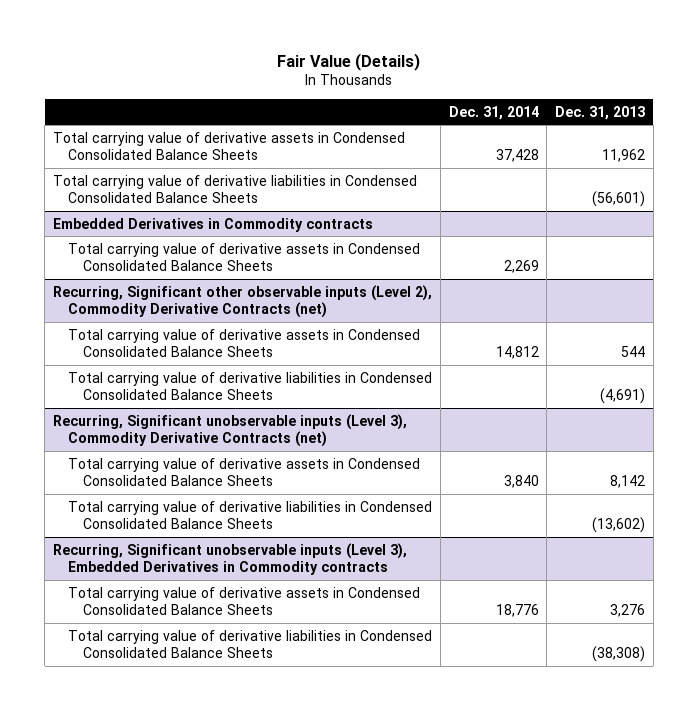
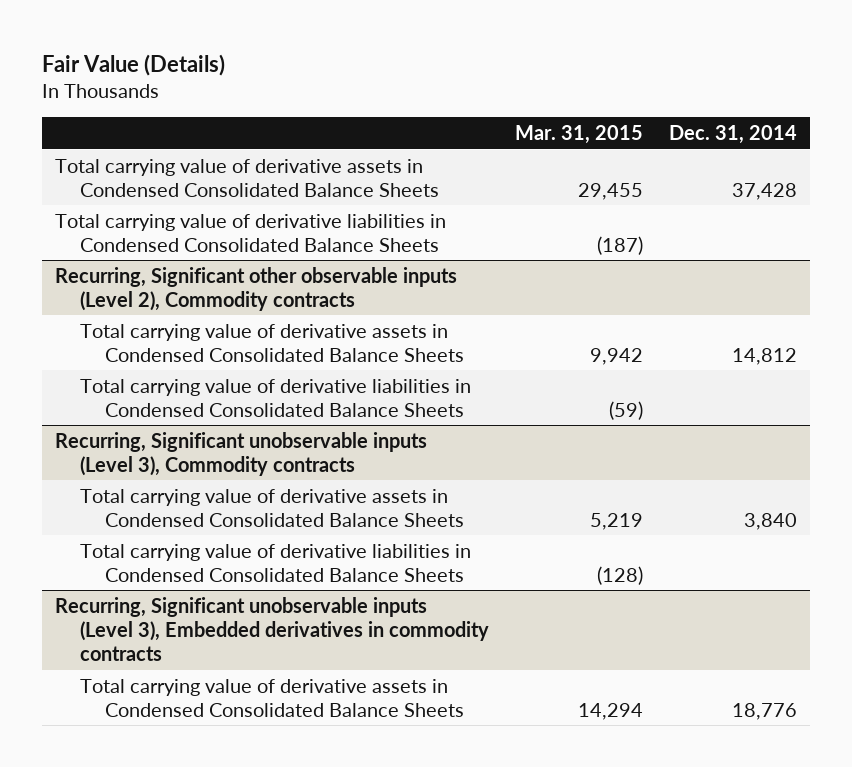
- | Dec. 31, 2014 | Dec. 31, 2013
+ | Mar. 31, 2015 | Dec. 31, 2014
- Embedded Derivatives in Commodity contracts
- Total carrying value of derivative assets in Condensed Consolidated Balance Sheets | 2,269 |
- Recurring, Significant other observable inputs (Level 2), Commodity Derivative Contracts (net)
+ Recurring, Significant other observable inputs (Level 2), Commodity contracts
- Recurring, Significant unobservable inputs (Level 3), Commodity Derivative Contracts (net)
+ Recurring, Significant unobservable inputs (Level 3), Commodity contracts
- Recurring, Significant unobservable inputs (Level 3), Embedded Derivatives in Commodity contracts
+ Recurring, Significant unobservable inputs (Level 3), Embedded derivatives in commodity contracts
- Total carrying value of derivative liabilities in Condensed Consolidated Balance Sheets | | (38,308)

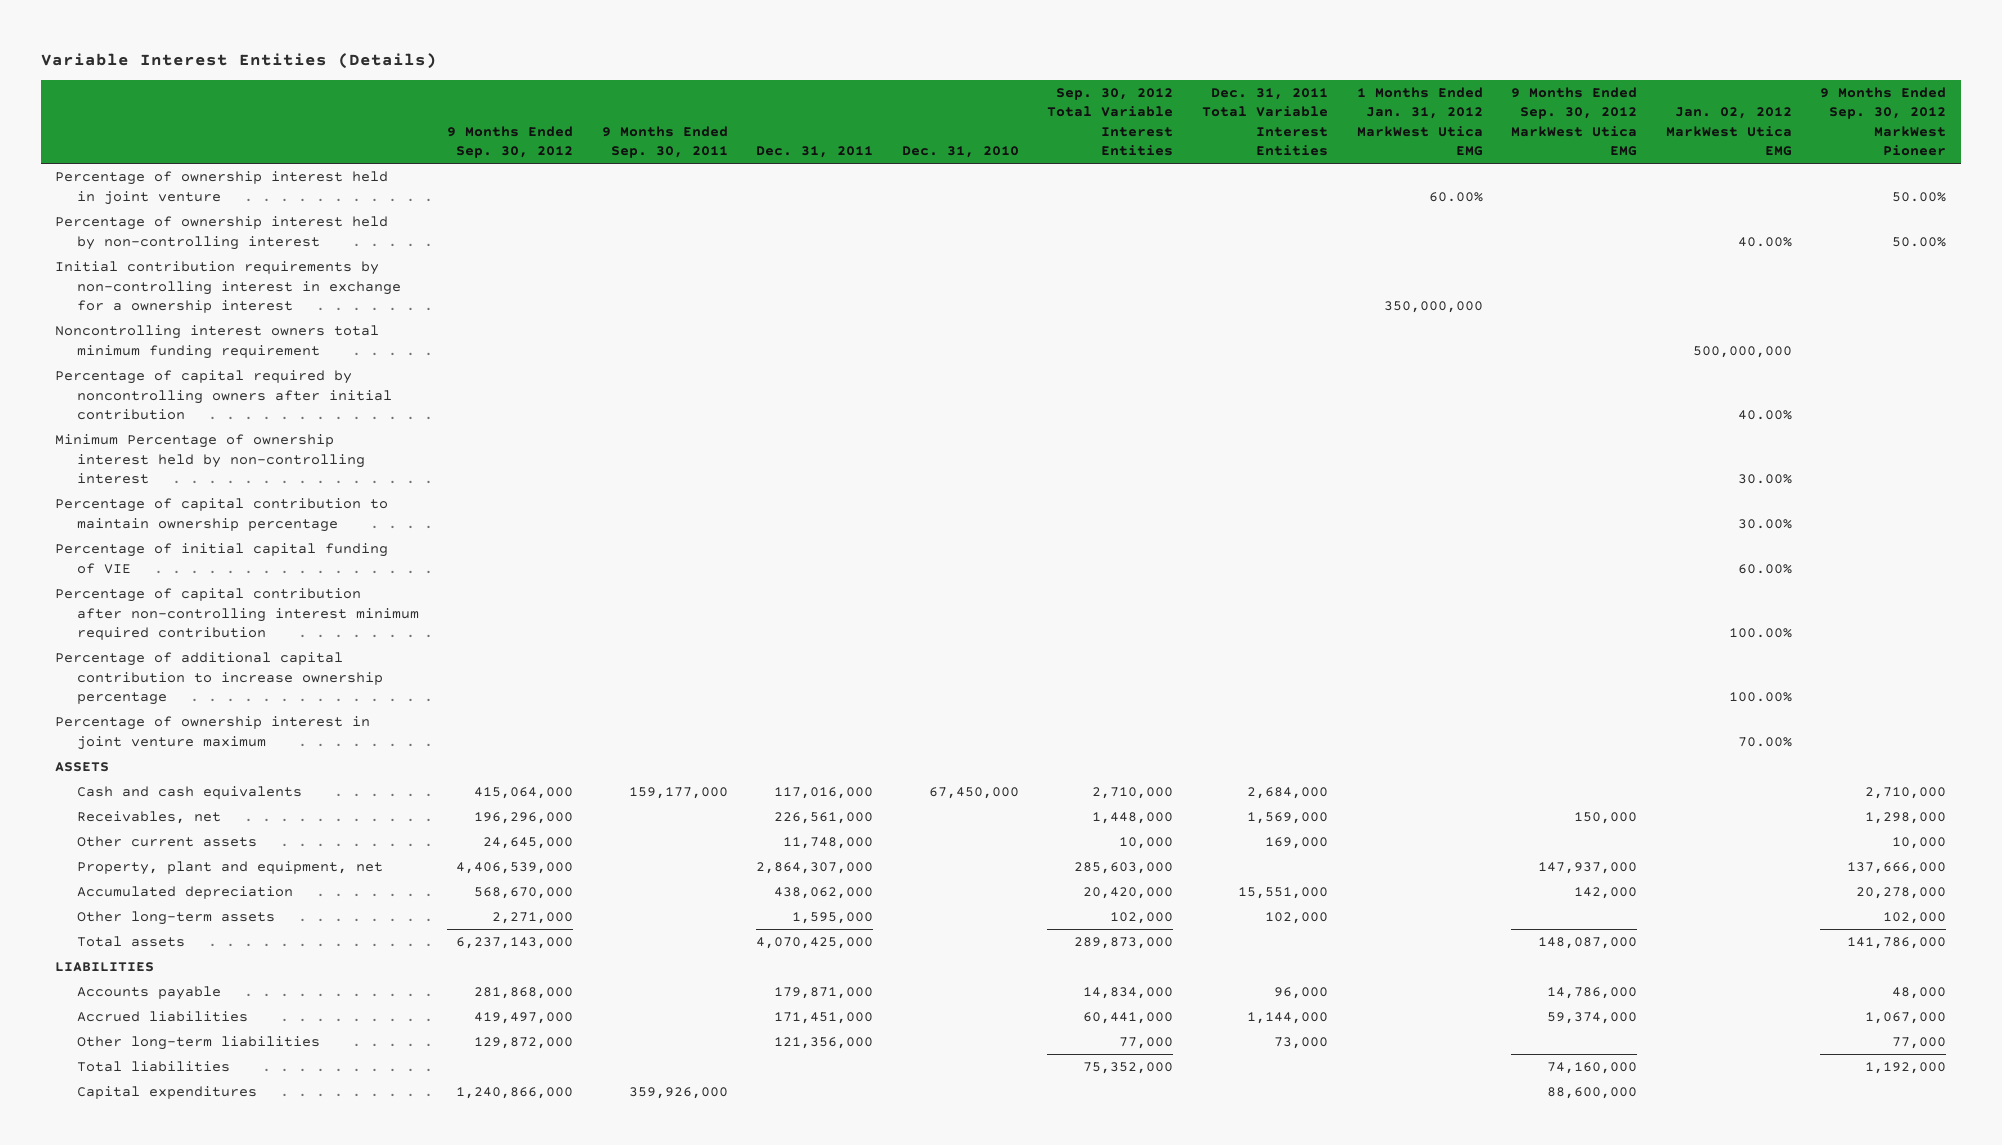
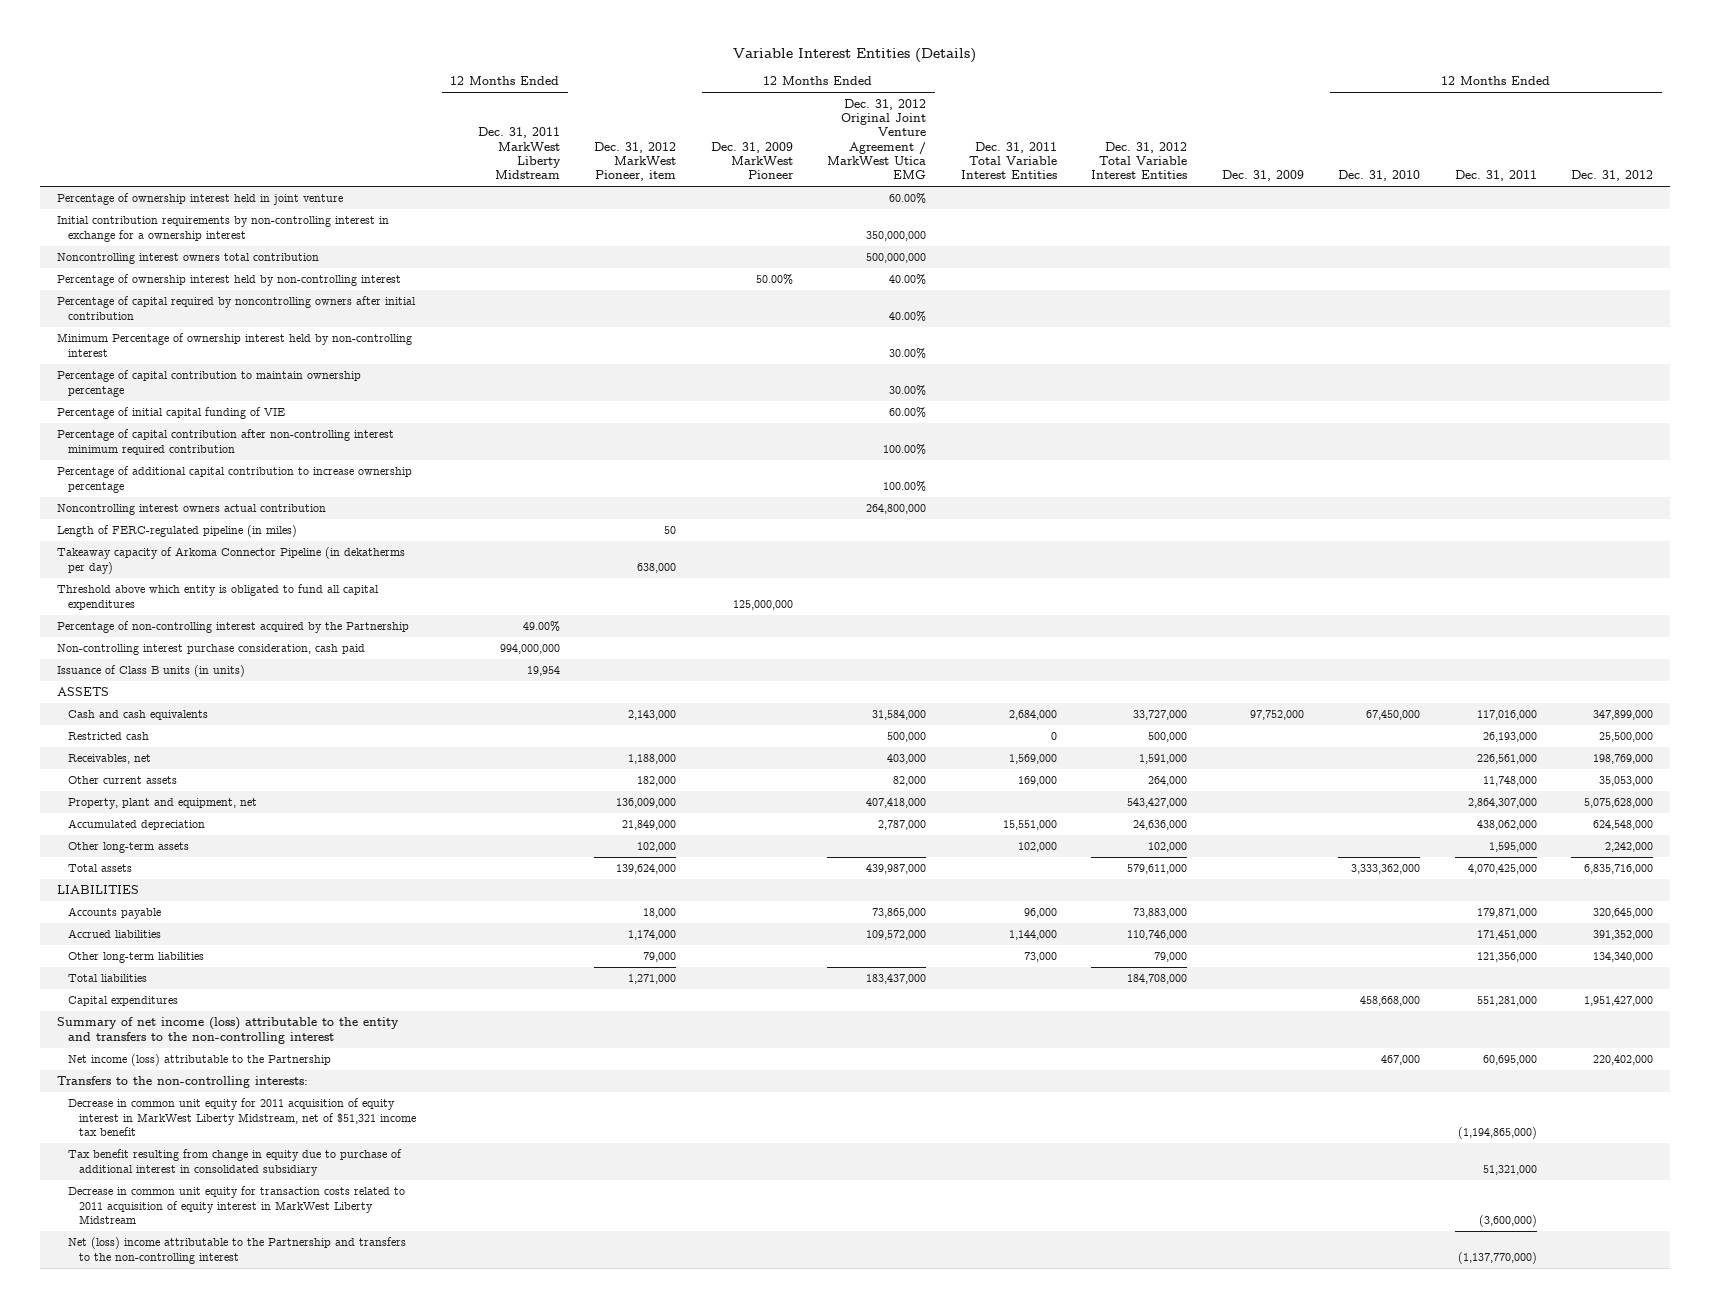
- | 9 Months Ended Sep. 30, 2012 | 9 Months Ended Sep. 30, 2011 | Dec. 31, 2011 | Dec. 31, 2010 | Sep. 30, 2012 Total Variable Interest Entities | Dec. 31, 2011 Total Variable Interest Entities | 1 Months Ended Jan. 31, 2012 MarkWest Utica EMG | 9 Months Ended Sep. 30, 2012 MarkWest Utica EMG | Jan. 02, 2012 MarkWest Utica EMG | 9 Months Ended Sep. 30, 2012 MarkWest Pioneer
+ | 12 Months Ended Dec. 31, 2011 MarkWest Liberty Midstream | Dec. 31, 2012 MarkWest Pioneer, item | 12 Months Ended Dec. 31, 2009 MarkWest Pioneer | 12 Months Ended Dec. 31, 2012 Original Joint Venture Agreement / MarkWest Utica EMG | Dec. 31, 2011 Total Variable Interest Entities | Dec. 31, 2012 Total Variable Interest Entities | Dec. 31, 2009 | 12 Months Ended Dec. 31, 2010 | 12 Months Ended Dec. 31, 2011 | 12 Months Ended Dec. 31, 2012
- Noncontrolling interest owners total minimum funding requirement | | | | | | | | | 500,000,000 |
+ Noncontrolling interest owners total contribution | | | | 500,000,000 | | | | | |
moved down: Percentage of ownership interest held by non-controlling interest | | | 50.00% | 40.00% | | | | | |
- Percentage of ownership interest in joint venture maximum | | | | | | | | | 70.00% |
+ Noncontrolling interest owners actual contribution | | | | 264,800,000 | | | | | |
+ Length of FERC-regulated pipeline (in miles) | | 50 | | | | | | | |
+ Takeaway capacity of Arkoma Connector Pipeline (in dekatherms per day) | | 638,000 | | | | | | | |
+ Threshold above which entity is obligated to fund all capital expenditures | | | 125,000,000 | | | | | | |
+ Percentage of non-controlling interest acquired by the Partnership | 49.00% | | | | | | | | |
+ Non-controlling interest purchase consideration, cash paid | 994,000,000 | | | | | | | | |
+ Issuance of Class B units (in units) | 19,954 | | | | | | | | |
+ Restricted cash | | | | 500,000 | 0 | 500,000 | | | 26,193,000 | 25,500,000
+ Summary of net income (loss) attributable to the entity and transfers to the non-controlling interest
+ Net income (loss) attributable to the Partnership | | | | | | | | 467,000 | 60,695,000 | 220,402,000
+ Transfers to the non-controlling interests:
+ Decrease in common unit equity for 2011 acquisition of equity interest in MarkWest Liberty Midstream, net of $51,321 income tax benefit | | | | | | | | | (1,194,865,000) |
+ Tax benefit resulting from change in equity due to purchase of additional interest in consolidated subsidiary | | | | | | | | | 51,321,000 |
+ Decrease in common unit equity for transaction costs related to 2011 acquisition of equity interest in MarkWest Liberty Midstream | | | | | | | | | (3,600,000) |
+ Net (loss) income attributable to the Partnership and transfers to the non-controlling interest | | | | | | | | | (1,137,770,000) |

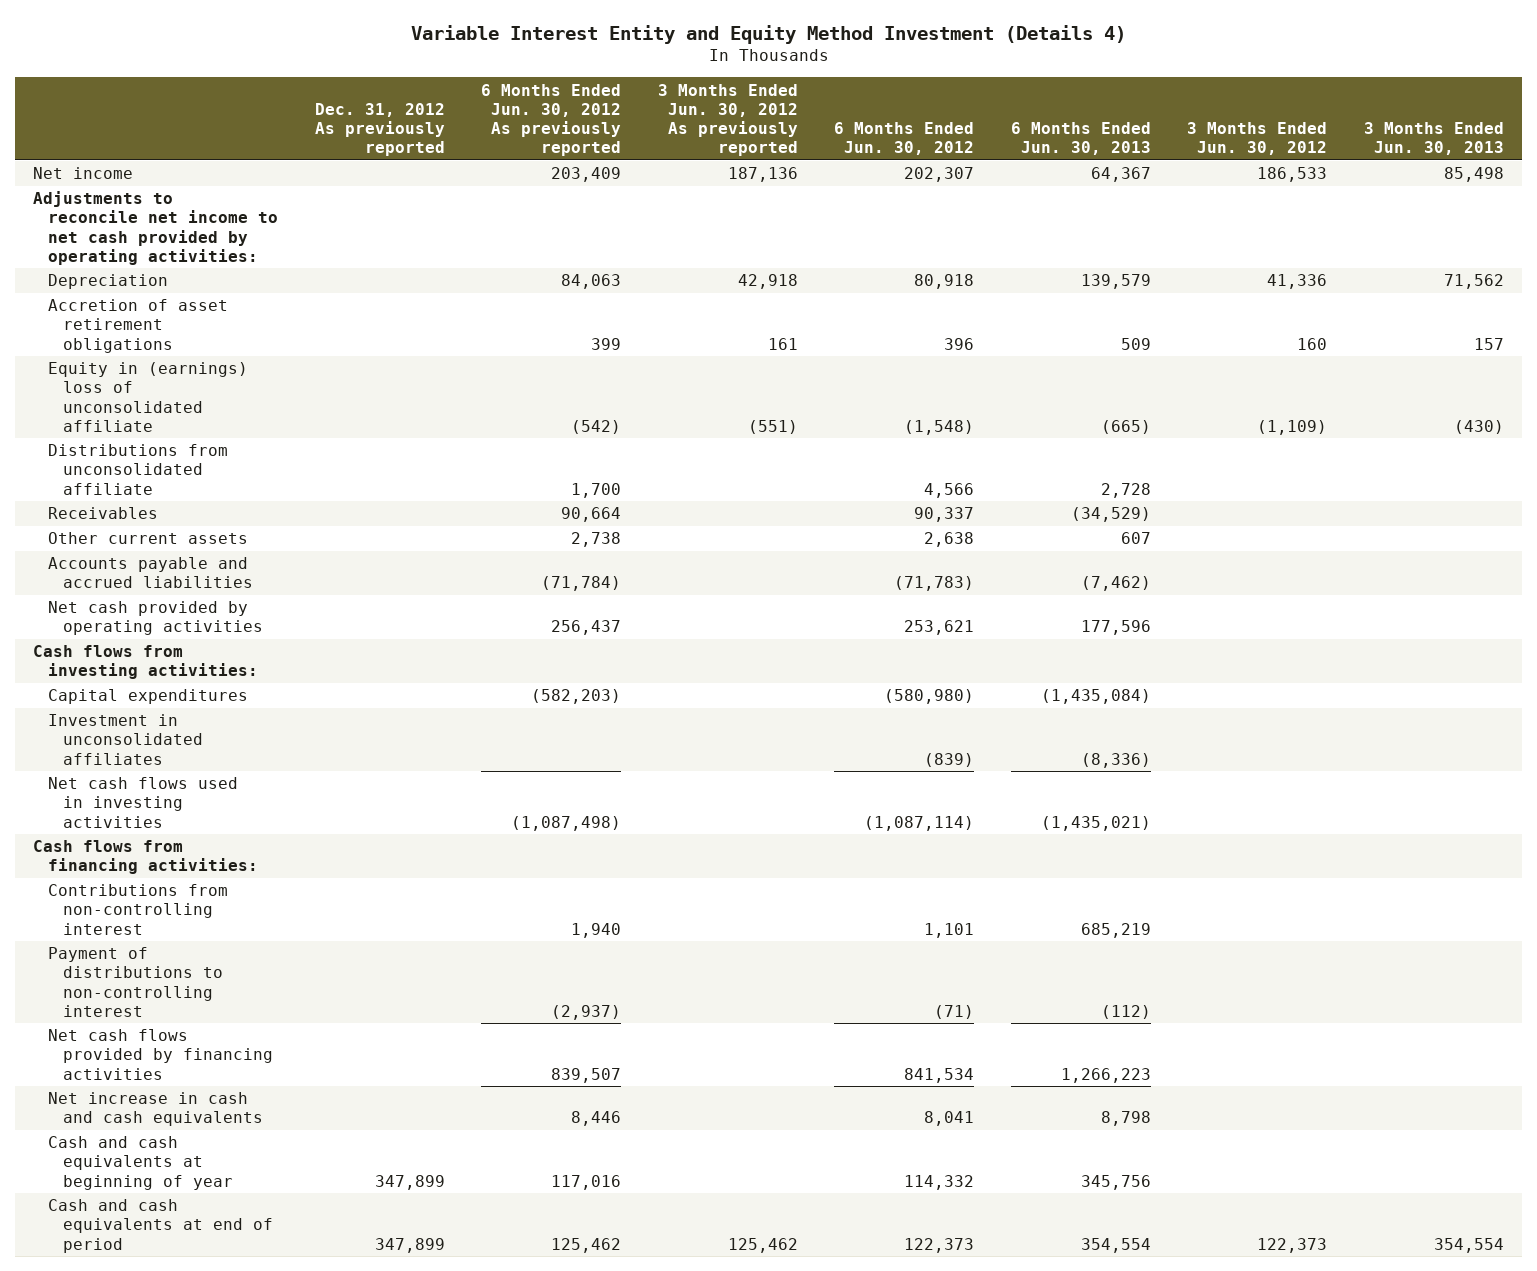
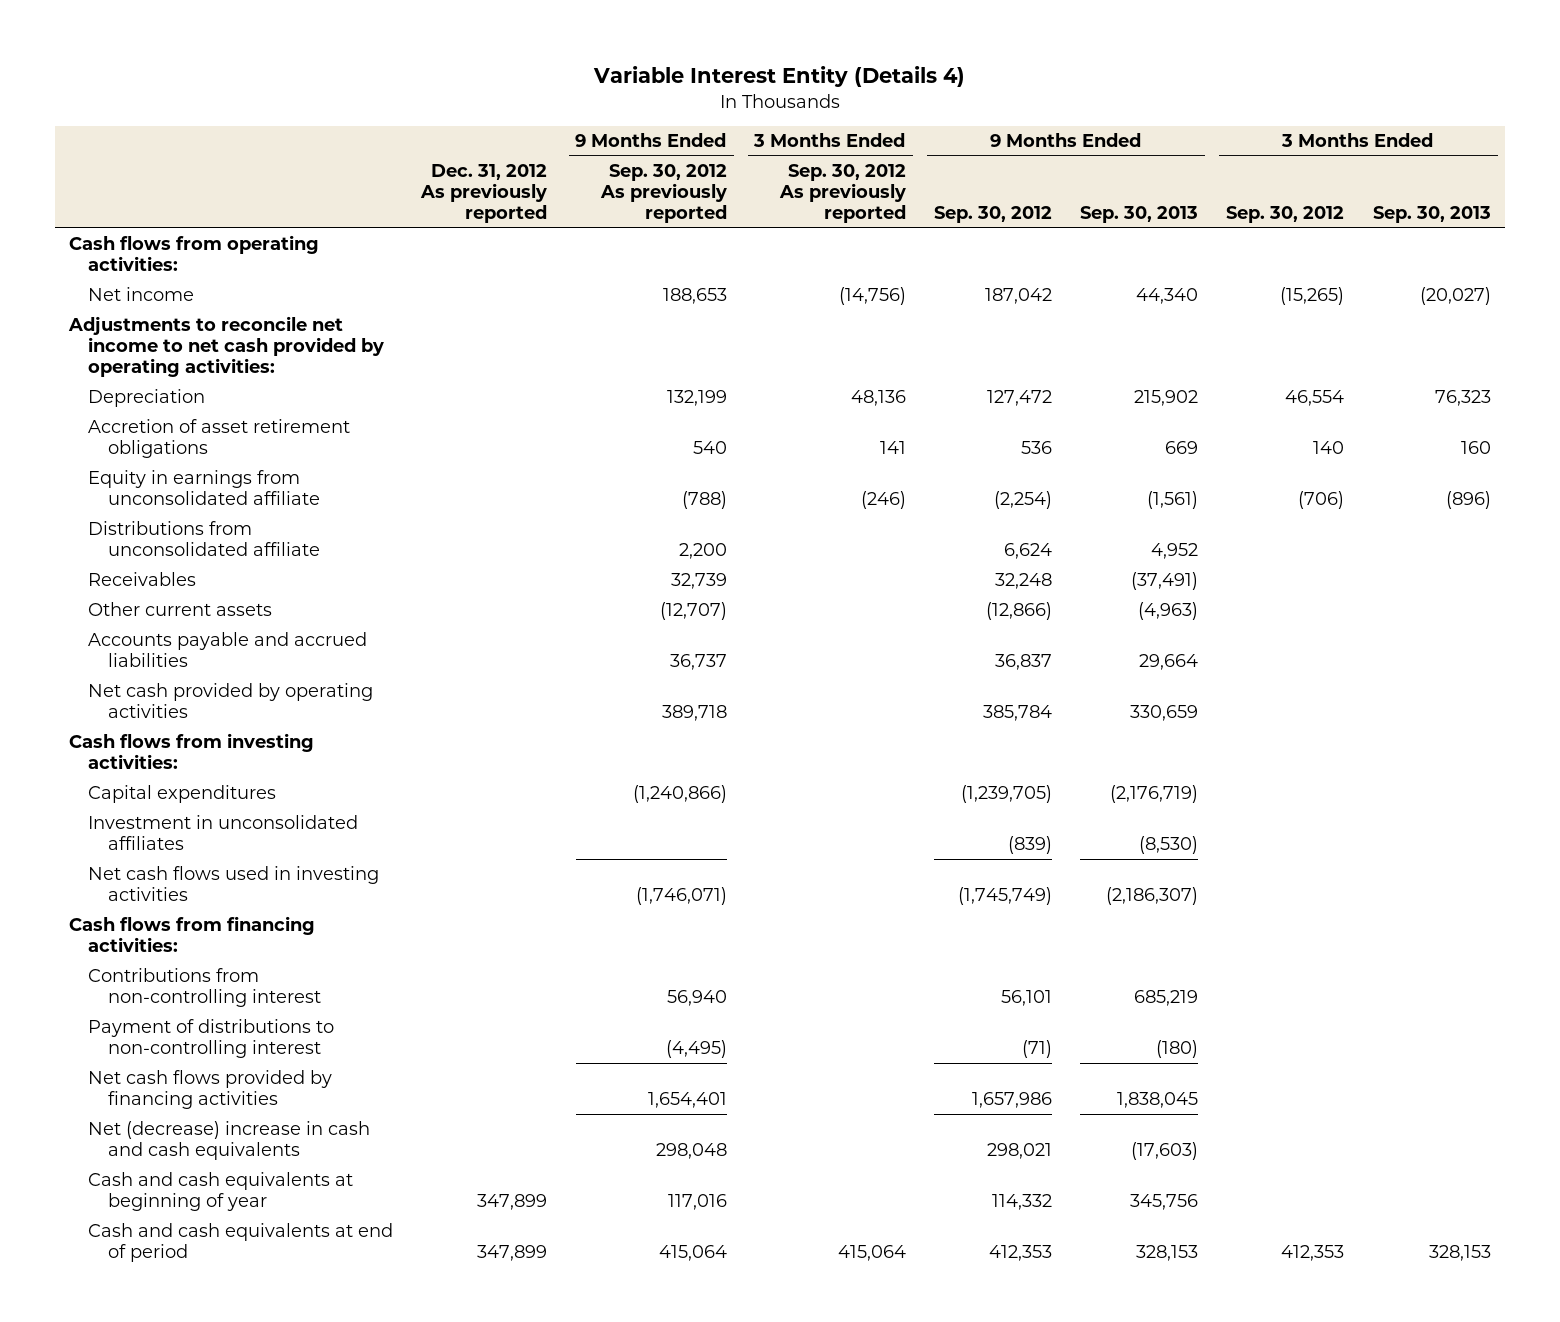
- Variable Interest Entity and Equity Method Investment (Details 4)
+ Variable Interest Entity (Details 4)
- | Dec. 31, 2012 As previously reported | 6 Months Ended Jun. 30, 2012 As previously reported | 3 Months Ended Jun. 30, 2012 As previously reported | 6 Months Ended Jun. 30, 2012 | 6 Months Ended Jun. 30, 2013 | 3 Months Ended Jun. 30, 2012 | 3 Months Ended Jun. 30, 2013
+ | Dec. 31, 2012 As previously reported | 9 Months Ended Sep. 30, 2012 As previously reported | 3 Months Ended Sep. 30, 2012 As previously reported | 9 Months Ended Sep. 30, 2012 | 9 Months Ended Sep. 30, 2013 | 3 Months Ended Sep. 30, 2012 | 3 Months Ended Sep. 30, 2013
+ Cash flows from operating activities:
- Equity in (earnings) loss of unconsolidated affiliate | | (542) | (551) | (1,548) | (665) | (1,109) | (430)
+ Equity in earnings from unconsolidated affiliate | | (788) | (246) | (2,254) | (1,561) | (706) | (896)
- Net increase in cash and cash equivalents | | 8,446 | | 8,041 | 8,798 | |
+ Net (decrease) increase in cash and cash equivalents | | 298,048 | | 298,021 | (17,603) | |

